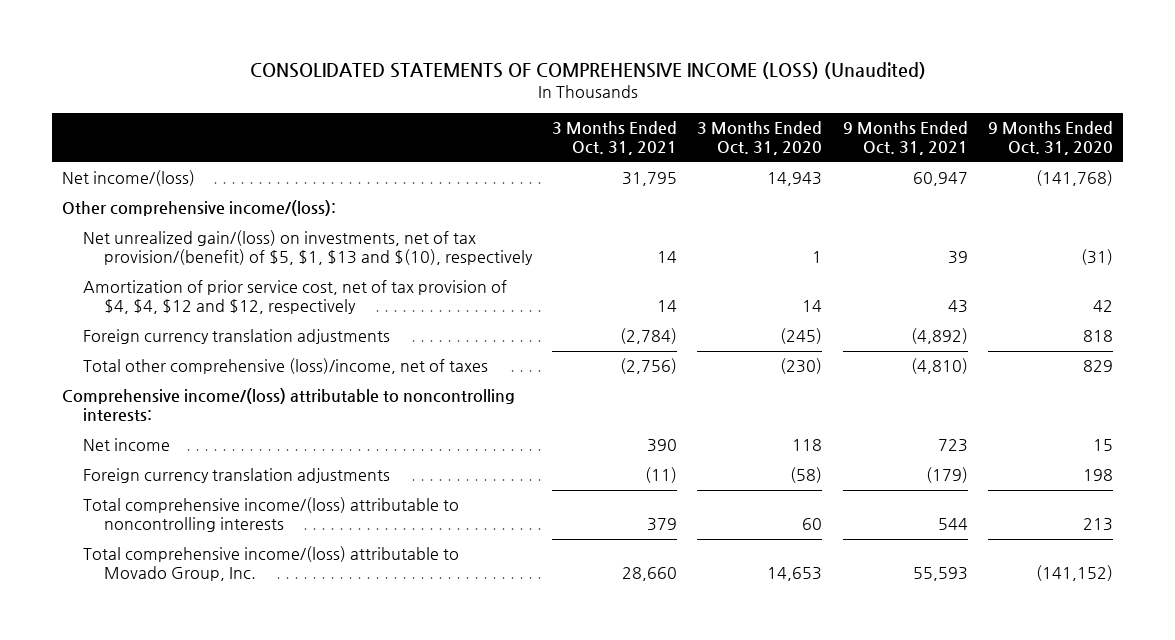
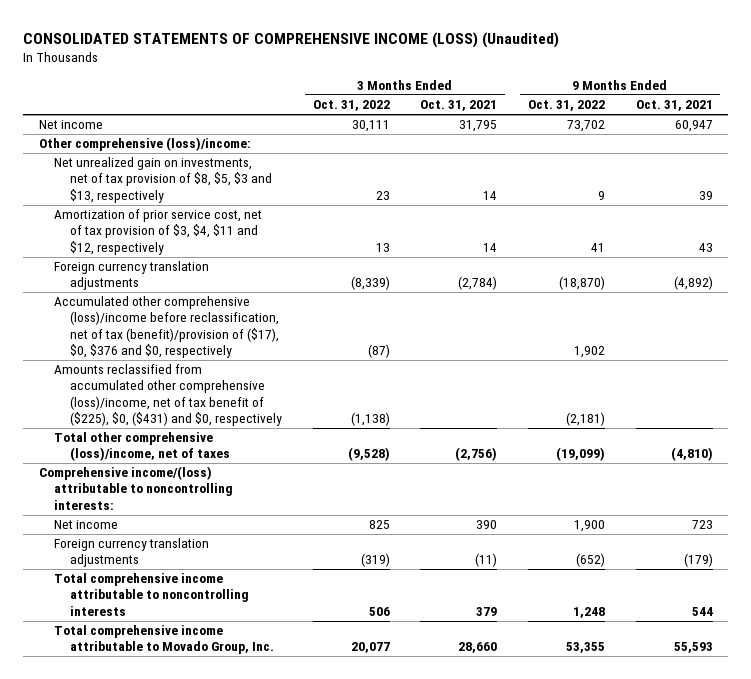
- | 3 Months Ended Oct. 31, 2021 | 3 Months Ended Oct. 31, 2020 | 9 Months Ended Oct. 31, 2021 | 9 Months Ended Oct. 31, 2020
+ | 3 Months Ended Oct. 31, 2022 | 3 Months Ended Oct. 31, 2021 | 9 Months Ended Oct. 31, 2022 | 9 Months Ended Oct. 31, 2021
- Net income/(loss) | 31,795 | 14,943 | 60,947 | (141,768)
- Other comprehensive income/(loss):
- Net unrealized gain/(loss) on investments, net of tax provision/(benefit) of $5, $1, $13 and $(10), respectively | 14 | 1 | 39 | (31)
- Amortization of prior service cost, net of tax provision of $4, $4, $12 and $12, respectively | 14 | 14 | 43 | 42
+ Net income | 30,111 | 31,795 | 73,702 | 60,947
+ Other comprehensive (loss)/income:
+ Net unrealized gain on investments, net of tax provision of $8, $5, $3 and $13, respectively | 23 | 14 | 9 | 39
+ Amortization of prior service cost, net of tax provision of $3, $4, $11 and $12, respectively | 13 | 14 | 41 | 43
+ Accumulated other comprehensive (loss)/income before reclassification, net of tax (benefit)/provision of ($17), $0, $376 and $0, respectively | (87) | | 1,902 |
+ Amounts reclassified from accumulated other comprehensive (loss)/income, net of tax benefit of ($225), $0, ($431) and $0, respectively | (1,138) | | (2,181) |
- Total comprehensive income/(loss) attributable to noncontrolling interests | 379 | 60 | 544 | 213
- Total comprehensive income/(loss) attributable to Movado Group, Inc. | 28,660 | 14,653 | 55,593 | (141,152)
+ Total comprehensive income attributable to noncontrolling interests | 506 | 379 | 1,248 | 544
+ Total comprehensive income attributable to Movado Group, Inc. | 20,077 | 28,660 | 53,355 | 55,593

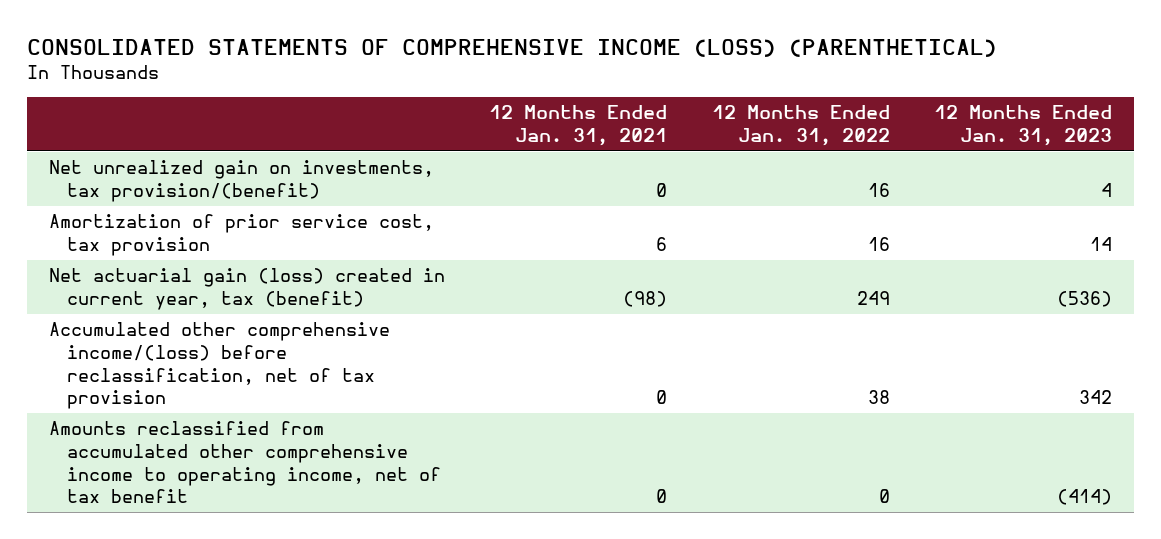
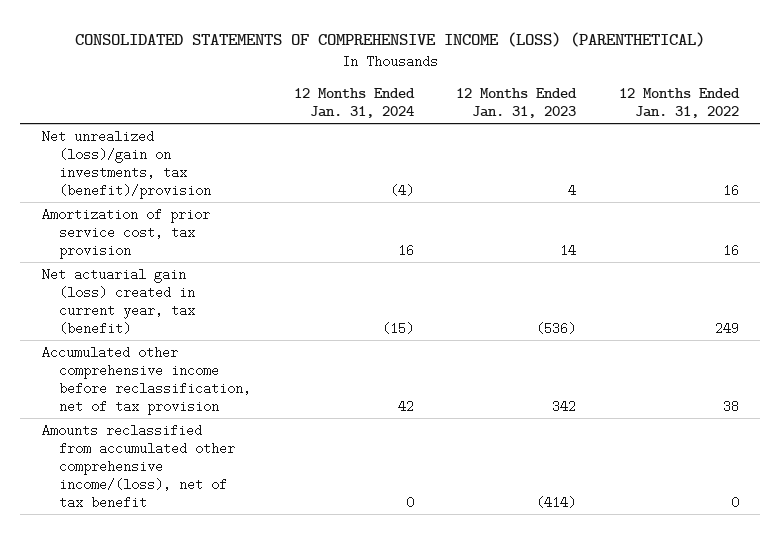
- | 12 Months Ended Jan. 31, 2021 | 12 Months Ended Jan. 31, 2022 | 12 Months Ended Jan. 31, 2023
+ | 12 Months Ended Jan. 31, 2024 | 12 Months Ended Jan. 31, 2023 | 12 Months Ended Jan. 31, 2022
- Net unrealized gain on investments, tax provision/(benefit) | 0 | 16 | 4
+ Net unrealized (loss)/gain on investments, tax (benefit)/provision | (4) | 4 | 16
- Accumulated other comprehensive income/(loss) before reclassification, net of tax provision | 0 | 38 | 342
- Amounts reclassified from accumulated other comprehensive income to operating income, net of tax benefit | 0 | 0 | (414)
+ Accumulated other comprehensive income before reclassification, net of tax provision | 42 | 342 | 38
+ Amounts reclassified from accumulated other comprehensive income/(loss), net of tax benefit | 0 | (414) | 0

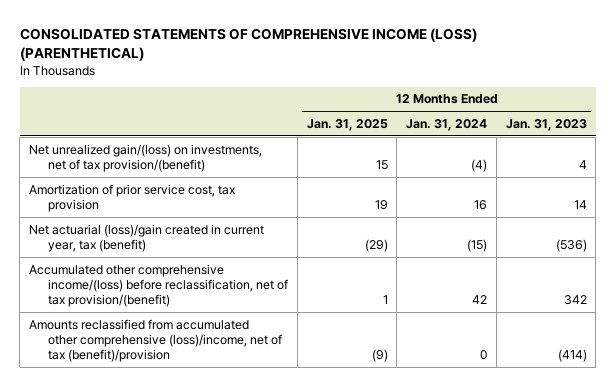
- | 12 Months Ended Jan. 31, 2024 | 12 Months Ended Jan. 31, 2023 | 12 Months Ended Jan. 31, 2022
+ | 12 Months Ended Jan. 31, 2025 | 12 Months Ended Jan. 31, 2024 | 12 Months Ended Jan. 31, 2023
- Net unrealized (loss)/gain on investments, tax (benefit)/provision | (4) | 4 | 16
+ Net unrealized gain/(loss) on investments, net of tax provision/(benefit) | 15 | (4) | 4
- Net actuarial gain (loss) created in current year, tax (benefit) | (15) | (536) | 249
- Accumulated other comprehensive income before reclassification, net of tax provision | 42 | 342 | 38
- Amounts reclassified from accumulated other comprehensive income/(loss), net of tax benefit | 0 | (414) | 0
+ Net actuarial (loss)/gain created in current year, tax (benefit) | (29) | (15) | (536)
+ Accumulated other comprehensive income/(loss) before reclassification, net of tax provision/(benefit) | 1 | 42 | 342
+ Amounts reclassified from accumulated other comprehensive (loss)/income, net of tax (benefit)/provision | (9) | 0 | (414)

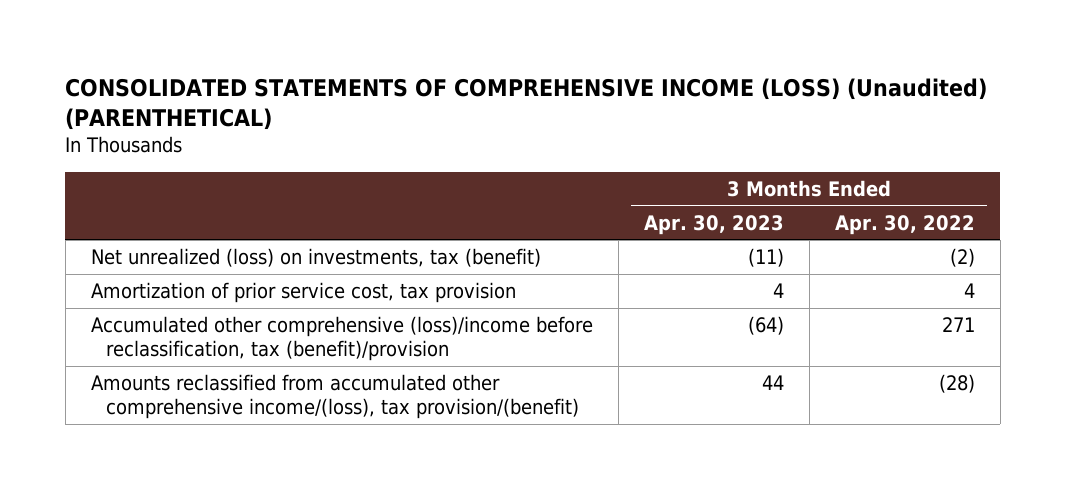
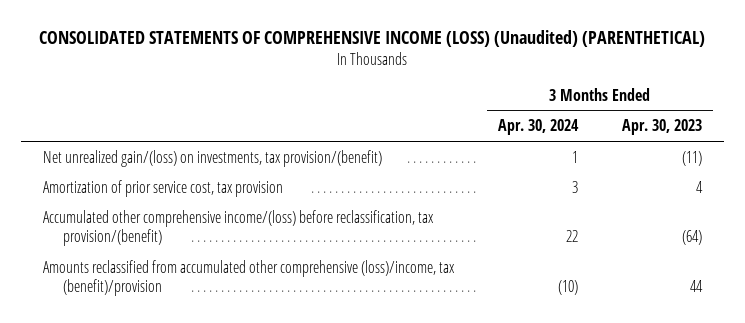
- | 3 Months Ended Apr. 30, 2023 | 3 Months Ended Apr. 30, 2022
+ | 3 Months Ended Apr. 30, 2024 | 3 Months Ended Apr. 30, 2023
- Net unrealized (loss) on investments, tax (benefit) | (11) | (2)
+ Net unrealized gain/(loss) on investments, tax provision/(benefit) | 1 | (11)
- Accumulated other comprehensive (loss)/income before reclassification, tax (benefit)/provision | (64) | 271
- Amounts reclassified from accumulated other comprehensive income/(loss), tax provision/(benefit) | 44 | (28)
+ Accumulated other comprehensive income/(loss) before reclassification, tax provision/(benefit) | 22 | (64)
+ Amounts reclassified from accumulated other comprehensive (loss)/income, tax (benefit)/provision | (10) | 44

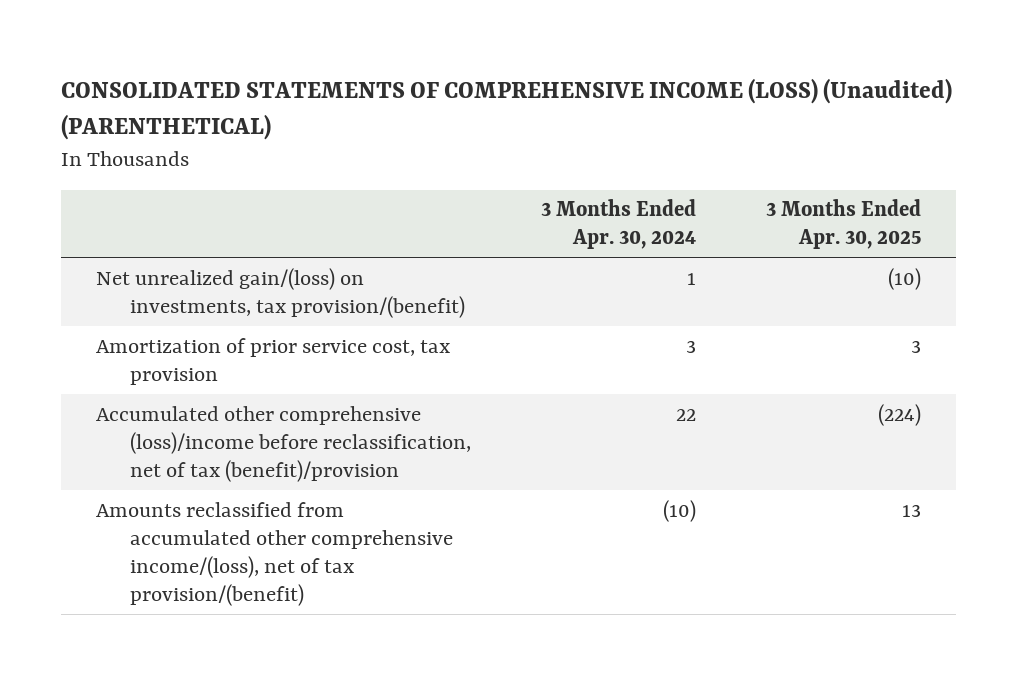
- | 3 Months Ended Apr. 30, 2024 | 3 Months Ended Apr. 30, 2023
+ | 3 Months Ended Apr. 30, 2024 | 3 Months Ended Apr. 30, 2025
- Accumulated other comprehensive income/(loss) before reclassification, tax provision/(benefit) | 22 | (64)
- Amounts reclassified from accumulated other comprehensive (loss)/income, tax (benefit)/provision | (10) | 44
+ Accumulated other comprehensive (loss)/income before reclassification, net of tax (benefit)/provision | 22 | (224)
+ Amounts reclassified from accumulated other comprehensive income/(loss), net of tax provision/(benefit) | (10) | 13

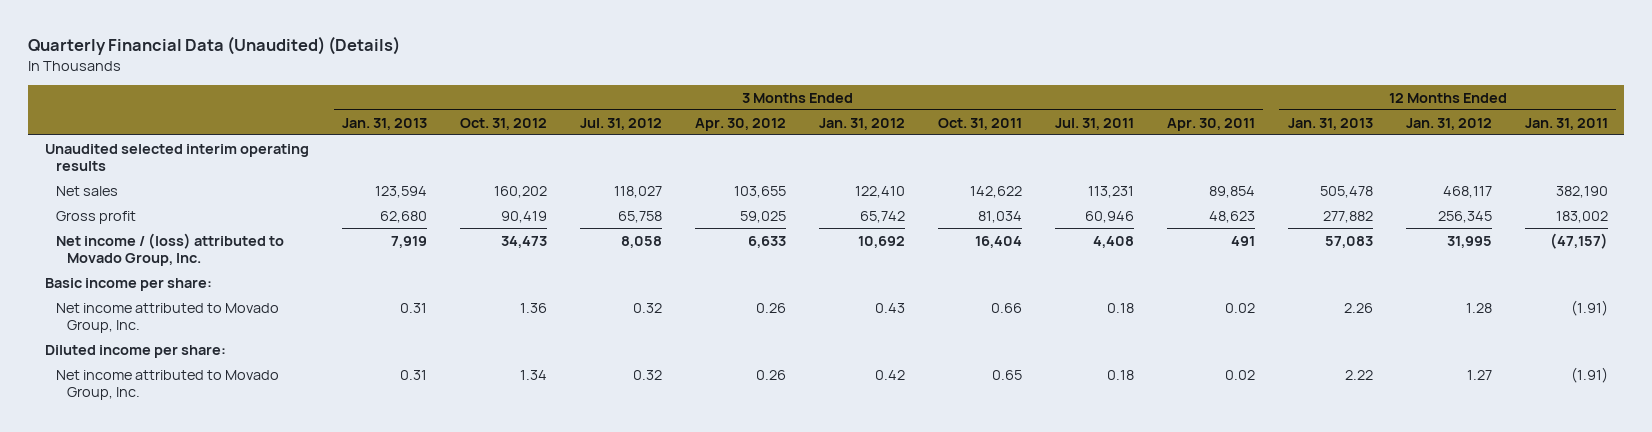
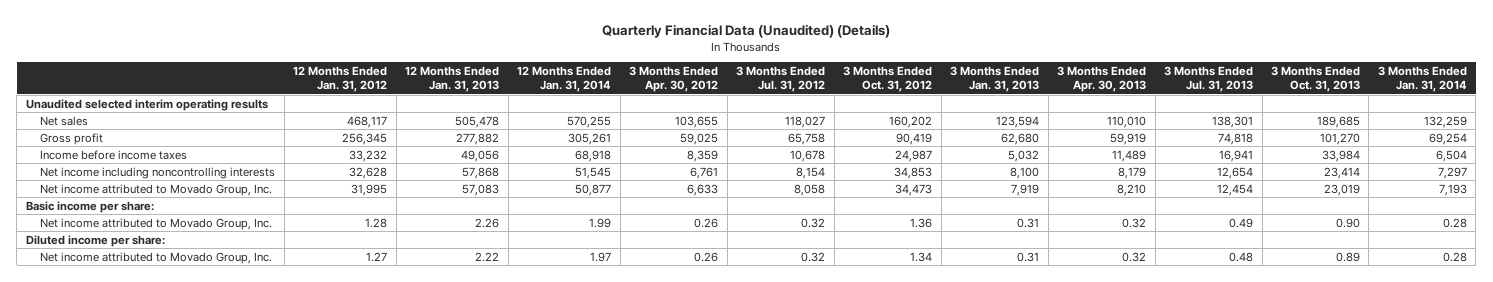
- | 3 Months Ended Jan. 31, 2013 | 3 Months Ended Oct. 31, 2012 | 3 Months Ended Jul. 31, 2012 | 3 Months Ended Apr. 30, 2012 | 3 Months Ended Jan. 31, 2012 | 3 Months Ended Oct. 31, 2011 | 3 Months Ended Jul. 31, 2011 | 3 Months Ended Apr. 30, 2011 | 12 Months Ended Jan. 31, 2013 | 12 Months Ended Jan. 31, 2012 | 12 Months Ended Jan. 31, 2011
+ | 12 Months Ended Jan. 31, 2012 | 12 Months Ended Jan. 31, 2013 | 12 Months Ended Jan. 31, 2014 | 3 Months Ended Apr. 30, 2012 | 3 Months Ended Jul. 31, 2012 | 3 Months Ended Oct. 31, 2012 | 3 Months Ended Jan. 31, 2013 | 3 Months Ended Apr. 30, 2013 | 3 Months Ended Jul. 31, 2013 | 3 Months Ended Oct. 31, 2013 | 3 Months Ended Jan. 31, 2014
- Net income / (loss) attributed to Movado Group, Inc. | 7,919 | 34,473 | 8,058 | 6,633 | 10,692 | 16,404 | 4,408 | 491 | 57,083 | 31,995 | (47,157)
+ Income before income taxes | 33,232 | 49,056 | 68,918 | 8,359 | 10,678 | 24,987 | 5,032 | 11,489 | 16,941 | 33,984 | 6,504
+ Net income including noncontrolling interests | 32,628 | 57,868 | 51,545 | 6,761 | 8,154 | 34,853 | 8,100 | 8,179 | 12,654 | 23,414 | 7,297
+ Net income attributed to Movado Group, Inc. | 31,995 | 57,083 | 50,877 | 6,633 | 8,058 | 34,473 | 7,919 | 8,210 | 12,454 | 23,019 | 7,193

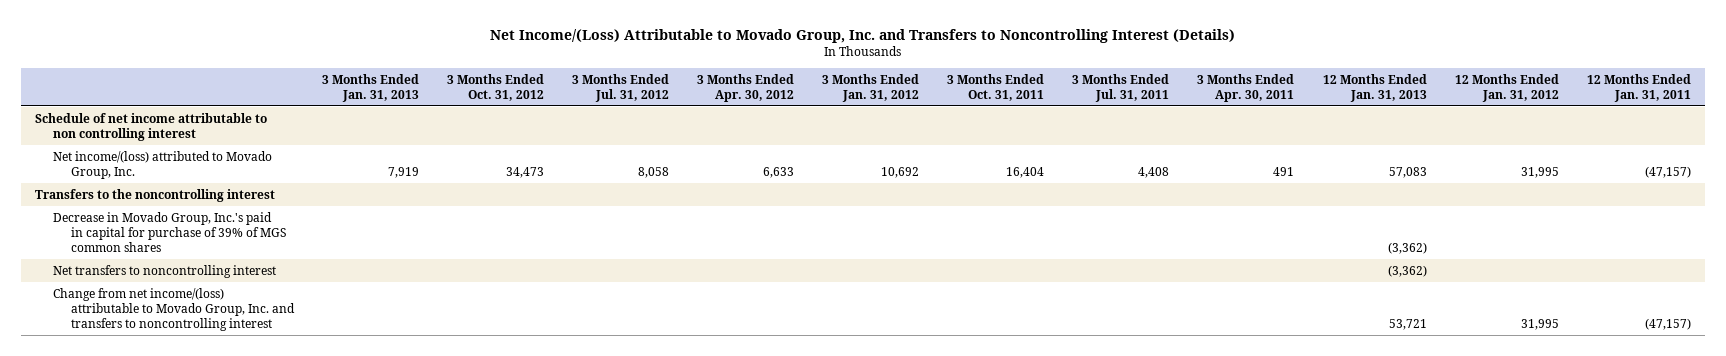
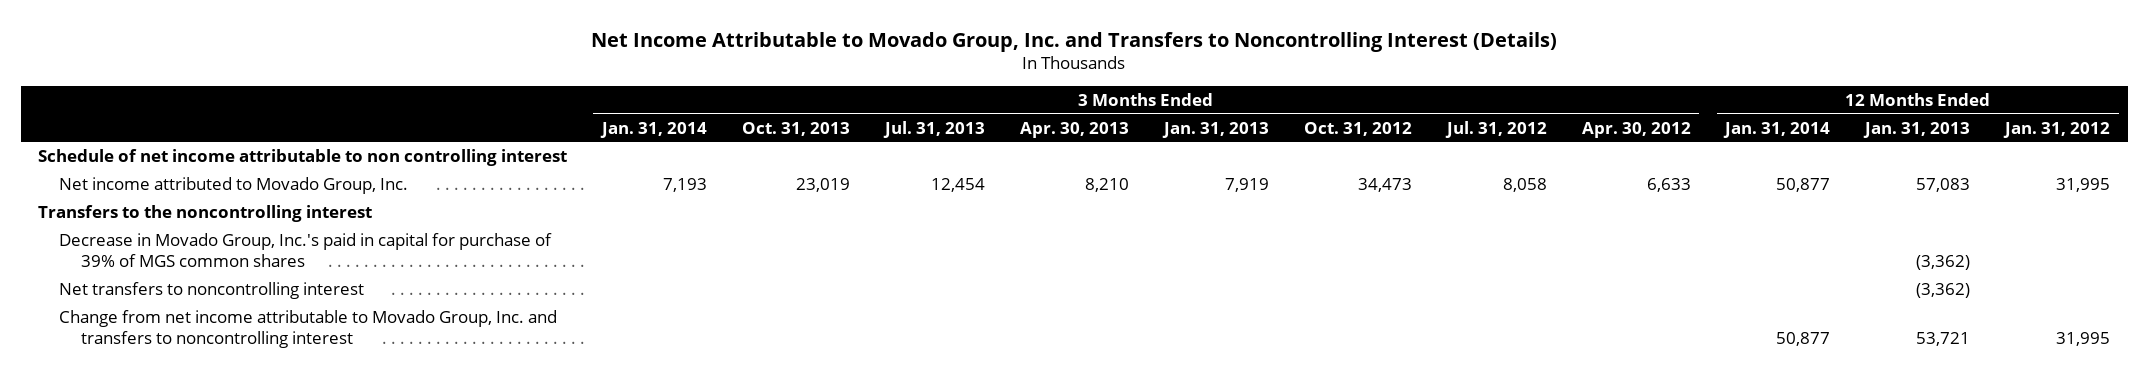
- Net Income/(Loss) Attributable to Movado Group, Inc. and Transfers to Noncontrolling Interest (Details)
+ Net Income Attributable to Movado Group, Inc. and Transfers to Noncontrolling Interest (Details)
- | 3 Months Ended Jan. 31, 2013 | 3 Months Ended Oct. 31, 2012 | 3 Months Ended Jul. 31, 2012 | 3 Months Ended Apr. 30, 2012 | 3 Months Ended Jan. 31, 2012 | 3 Months Ended Oct. 31, 2011 | 3 Months Ended Jul. 31, 2011 | 3 Months Ended Apr. 30, 2011 | 12 Months Ended Jan. 31, 2013 | 12 Months Ended Jan. 31, 2012 | 12 Months Ended Jan. 31, 2011
+ | 3 Months Ended Jan. 31, 2014 | 3 Months Ended Oct. 31, 2013 | 3 Months Ended Jul. 31, 2013 | 3 Months Ended Apr. 30, 2013 | 3 Months Ended Jan. 31, 2013 | 3 Months Ended Oct. 31, 2012 | 3 Months Ended Jul. 31, 2012 | 3 Months Ended Apr. 30, 2012 | 12 Months Ended Jan. 31, 2014 | 12 Months Ended Jan. 31, 2013 | 12 Months Ended Jan. 31, 2012
- Net income/(loss) attributed to Movado Group, Inc. | 7,919 | 34,473 | 8,058 | 6,633 | 10,692 | 16,404 | 4,408 | 491 | 57,083 | 31,995 | (47,157)
+ Net income attributed to Movado Group, Inc. | 7,193 | 23,019 | 12,454 | 8,210 | 7,919 | 34,473 | 8,058 | 6,633 | 50,877 | 57,083 | 31,995
- Change from net income/(loss) attributable to Movado Group, Inc. and transfers to noncontrolling interest | | | | | | | | | 53,721 | 31,995 | (47,157)
+ Change from net income attributable to Movado Group, Inc. and transfers to noncontrolling interest | | | | | | | | | 50,877 | 53,721 | 31,995

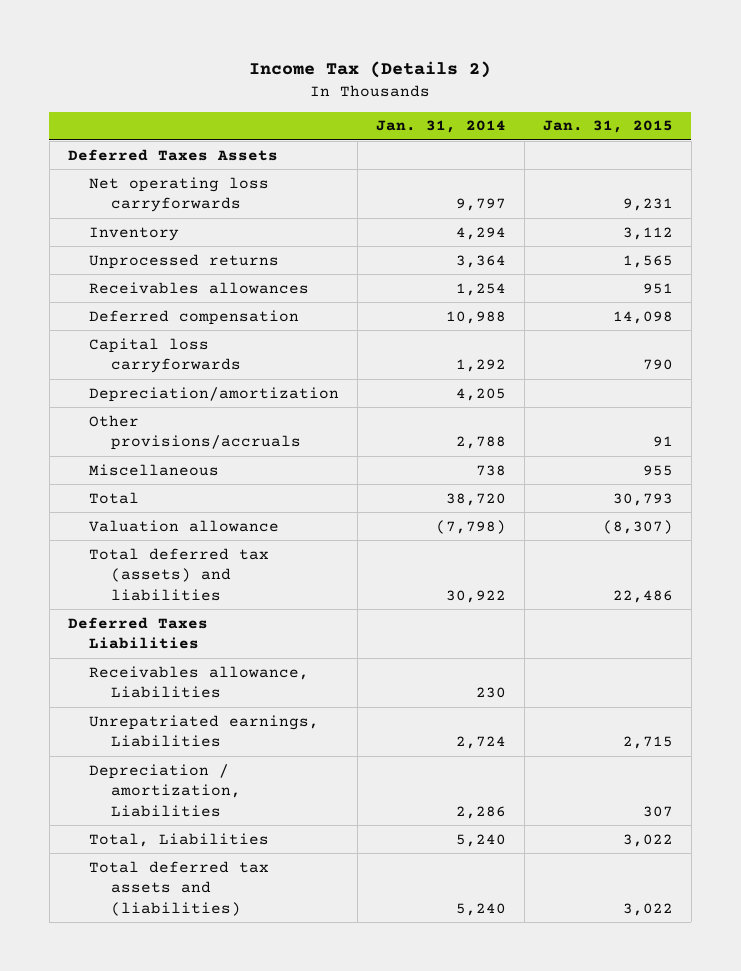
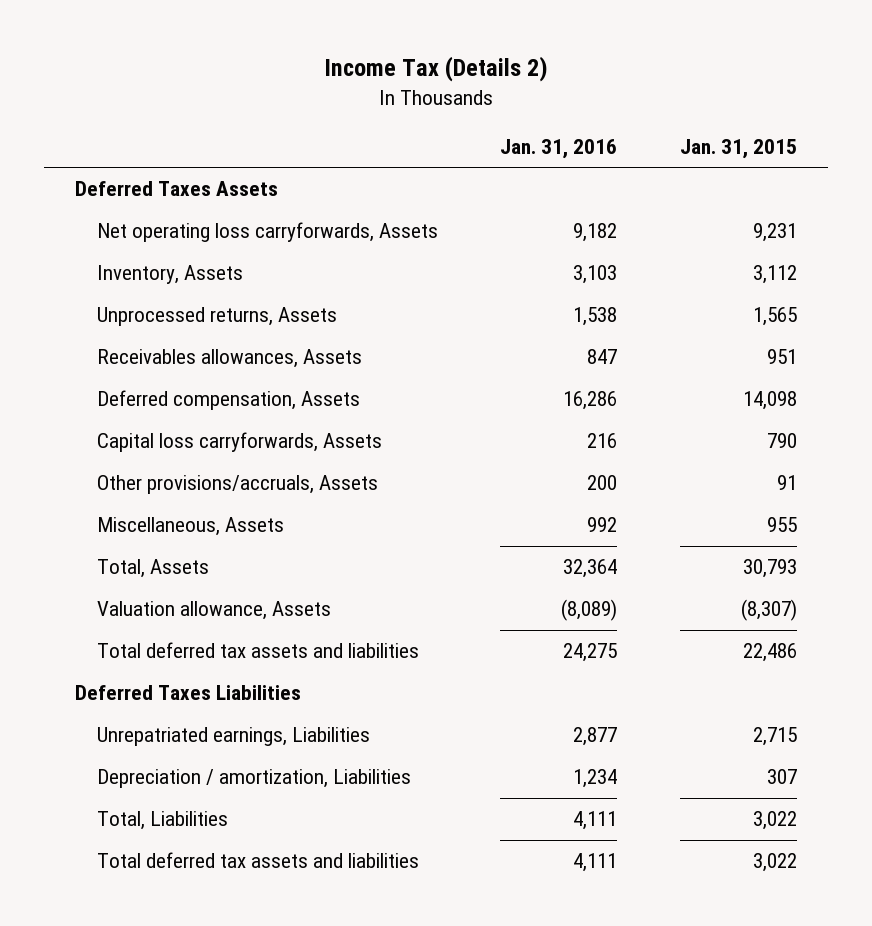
- | Jan. 31, 2014 | Jan. 31, 2015
+ | Jan. 31, 2016 | Jan. 31, 2015
- Net operating loss carryforwards | 9,797 | 9,231
- Inventory | 4,294 | 3,112
- Unprocessed returns | 3,364 | 1,565
- Receivables allowances | 1,254 | 951
- Deferred compensation | 10,988 | 14,098
- Capital loss carryforwards | 1,292 | 790
- Depreciation/amortization | 4,205 |
- Other provisions/accruals | 2,788 | 91
- Miscellaneous | 738 | 955
- Total | 38,720 | 30,793
- Valuation allowance | (7,798) | (8,307)
- Total deferred tax (assets) and liabilities | 30,922 | 22,486
+ Net operating loss carryforwards, Assets | 9,182 | 9,231
+ Inventory, Assets | 3,103 | 3,112
+ Unprocessed returns, Assets | 1,538 | 1,565
+ Receivables allowances, Assets | 847 | 951
+ Deferred compensation, Assets | 16,286 | 14,098
+ Capital loss carryforwards, Assets | 216 | 790
+ Other provisions/accruals, Assets | 200 | 91
+ Miscellaneous, Assets | 992 | 955
+ Total, Assets | 32,364 | 30,793
+ Valuation allowance, Assets | (8,089) | (8,307)
+ Total deferred tax assets and liabilities | 24,275 | 22,486
- Receivables allowance, Liabilities | 230 |
- Total deferred tax assets and (liabilities) | 5,240 | 3,022
+ Total deferred tax assets and liabilities | 4,111 | 3,022

